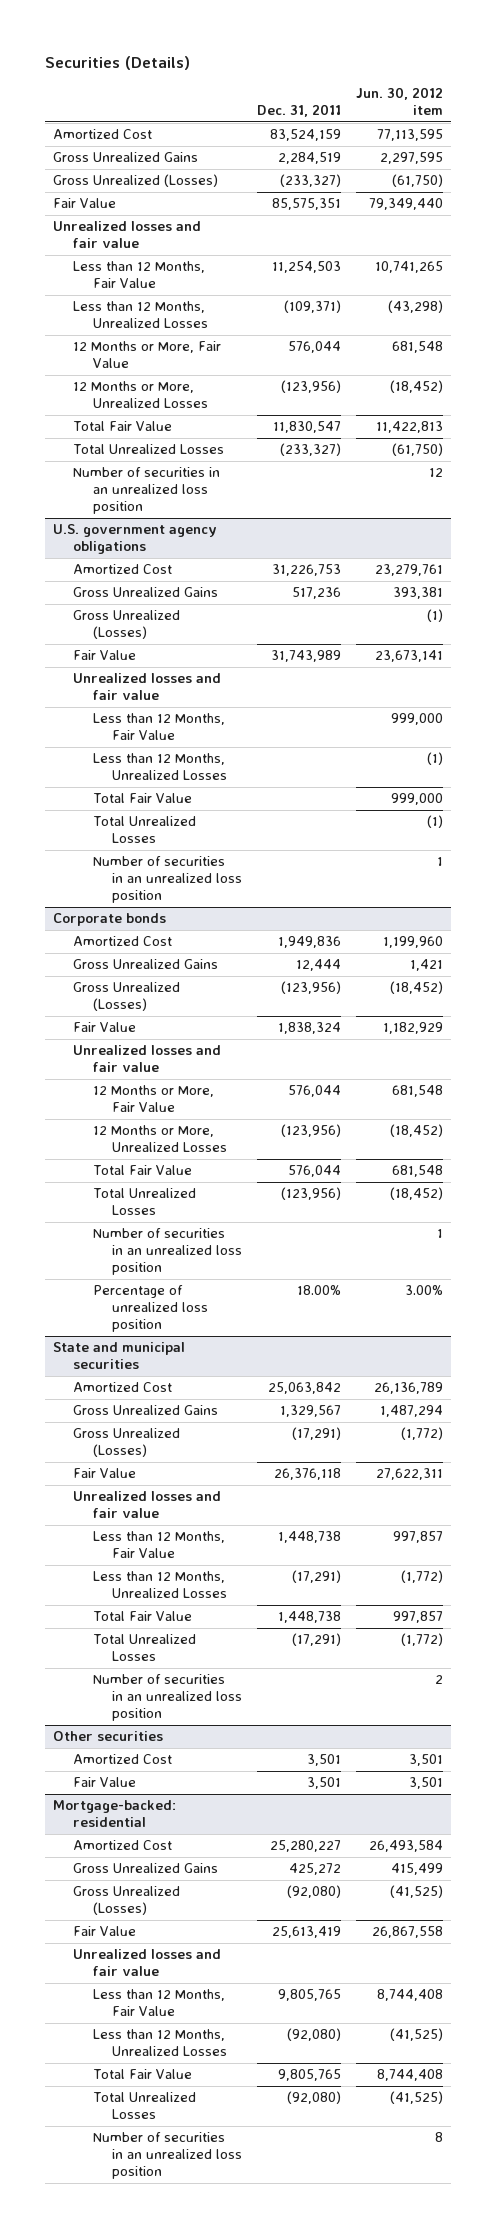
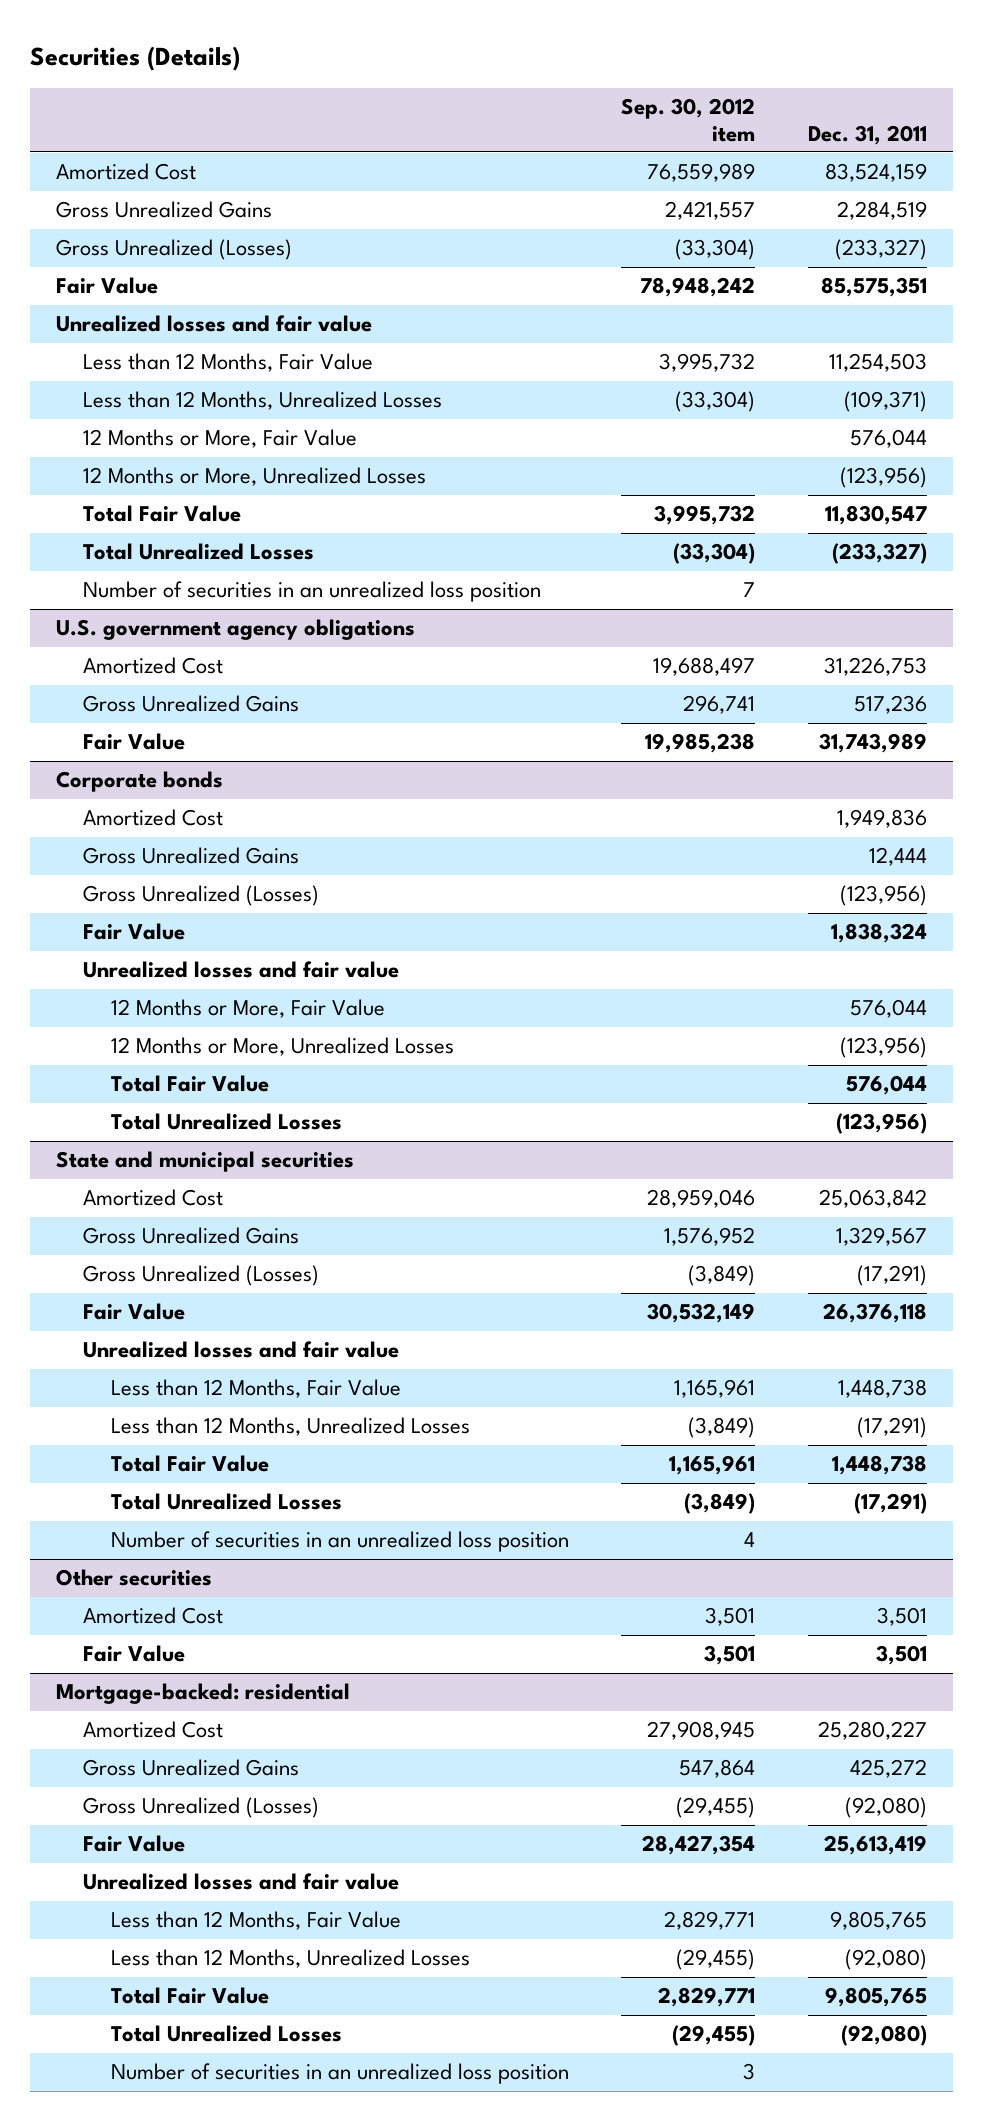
- | Dec. 31, 2011 | Jun. 30, 2012 item
+ | Sep. 30, 2012 item | Dec. 31, 2011
@ U.S. government agency obligations
- Gross Unrealized (Losses) | | (1)
- Unrealized losses and fair value
- Less than 12 Months, Fair Value | | 999,000
- Less than 12 Months, Unrealized Losses | | (1)
- Total Fair Value | | 999,000
- Total Unrealized Losses | | (1)
- Number of securities in an unrealized loss position | | 1
@ Corporate bonds
- Number of securities in an unrealized loss position | | 1
- Percentage of unrealized loss position | 18.00% | 3.00%

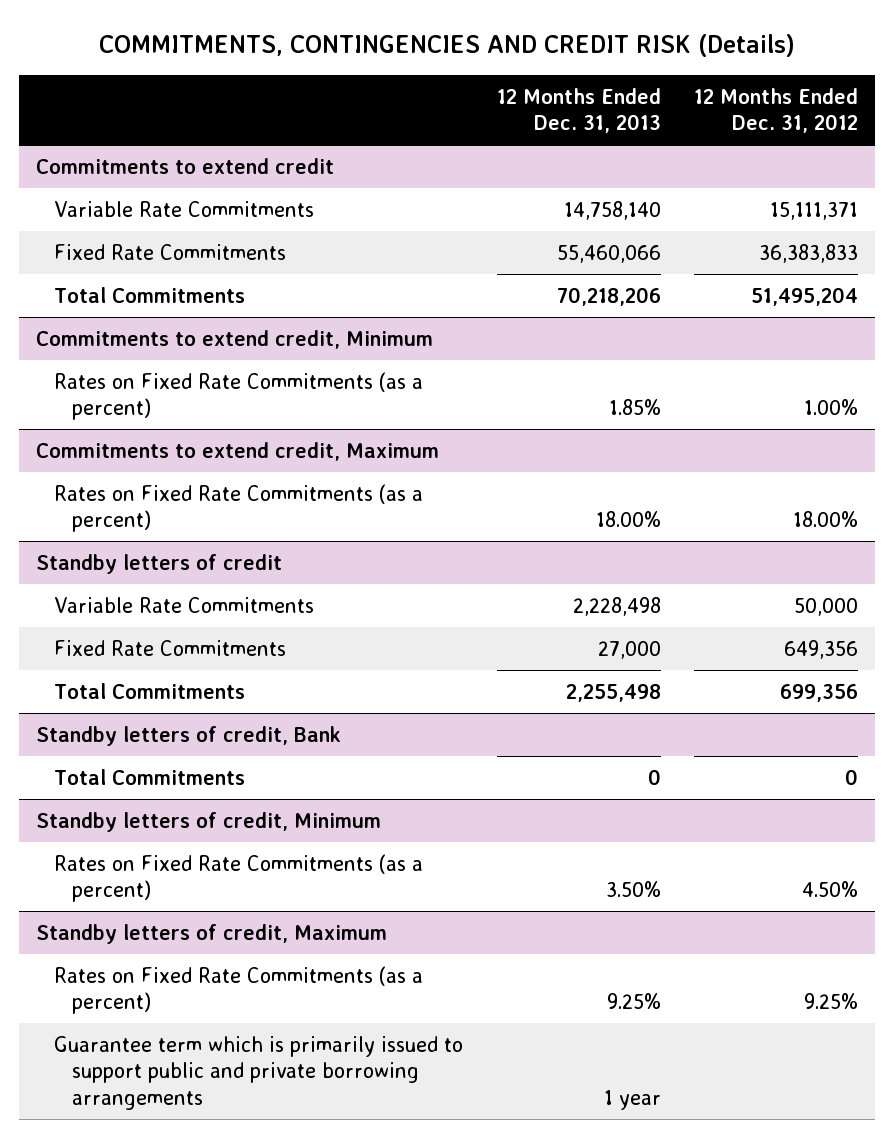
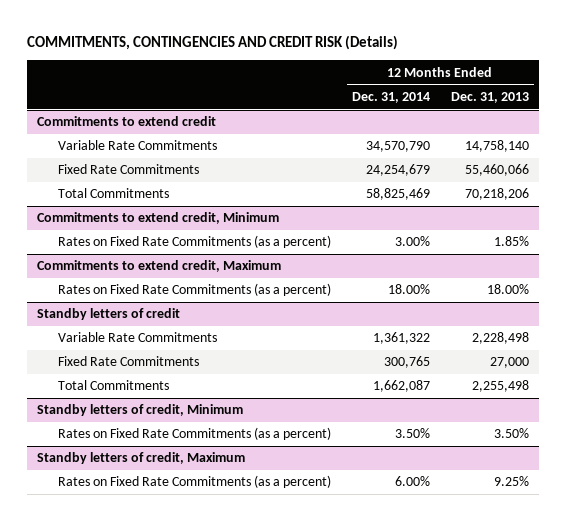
- | 12 Months Ended Dec. 31, 2013 | 12 Months Ended Dec. 31, 2012
+ | 12 Months Ended Dec. 31, 2014 | 12 Months Ended Dec. 31, 2013
- Standby letters of credit, Bank
- Total Commitments | 0 | 0
@ Standby letters of credit, Maximum
- Guarantee term which is primarily issued to support public and private borrowing arrangements | 1 year |

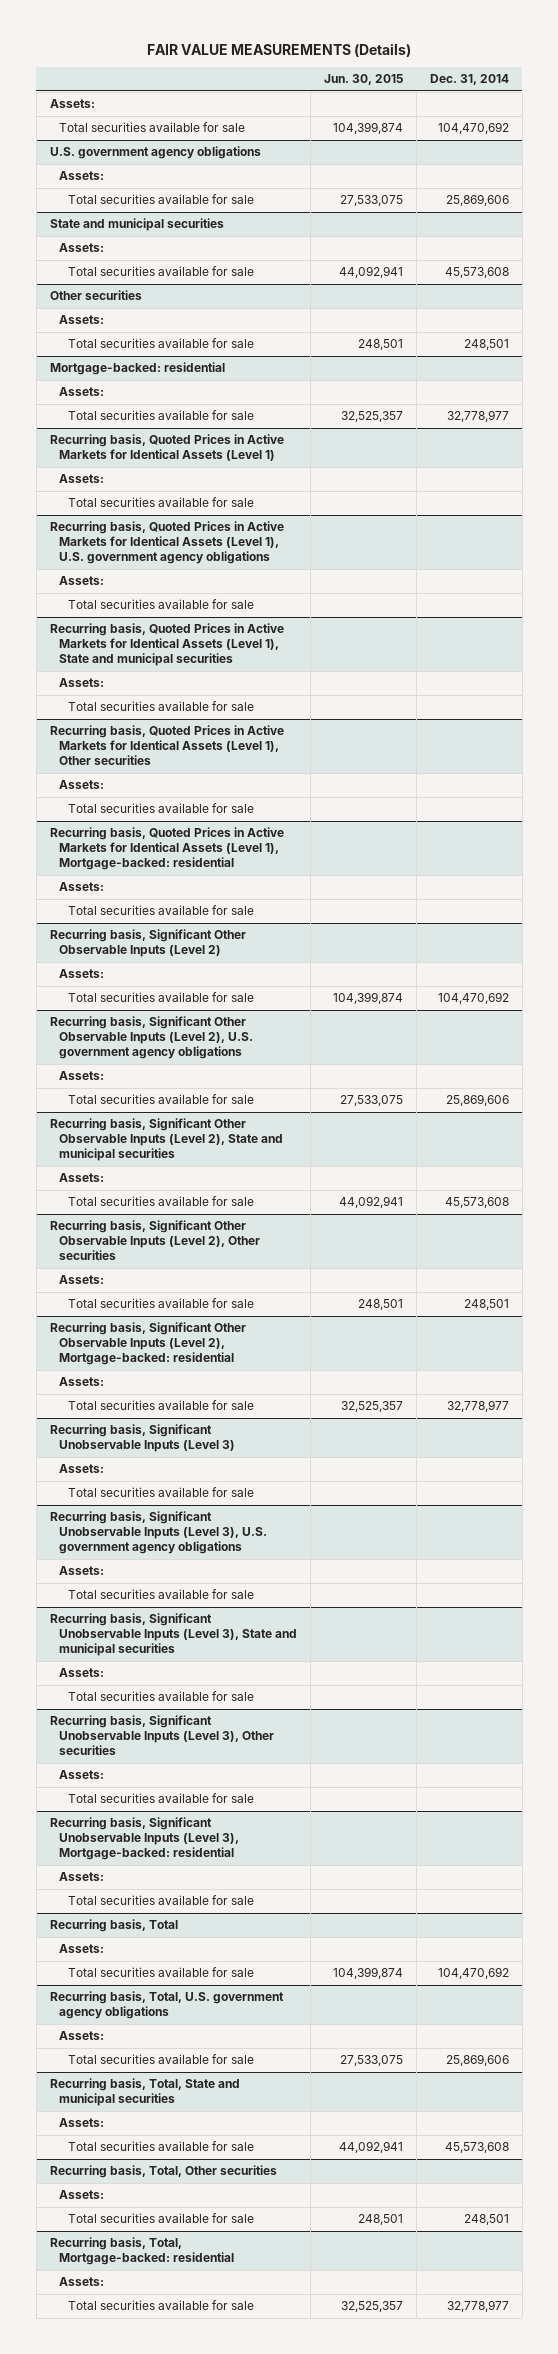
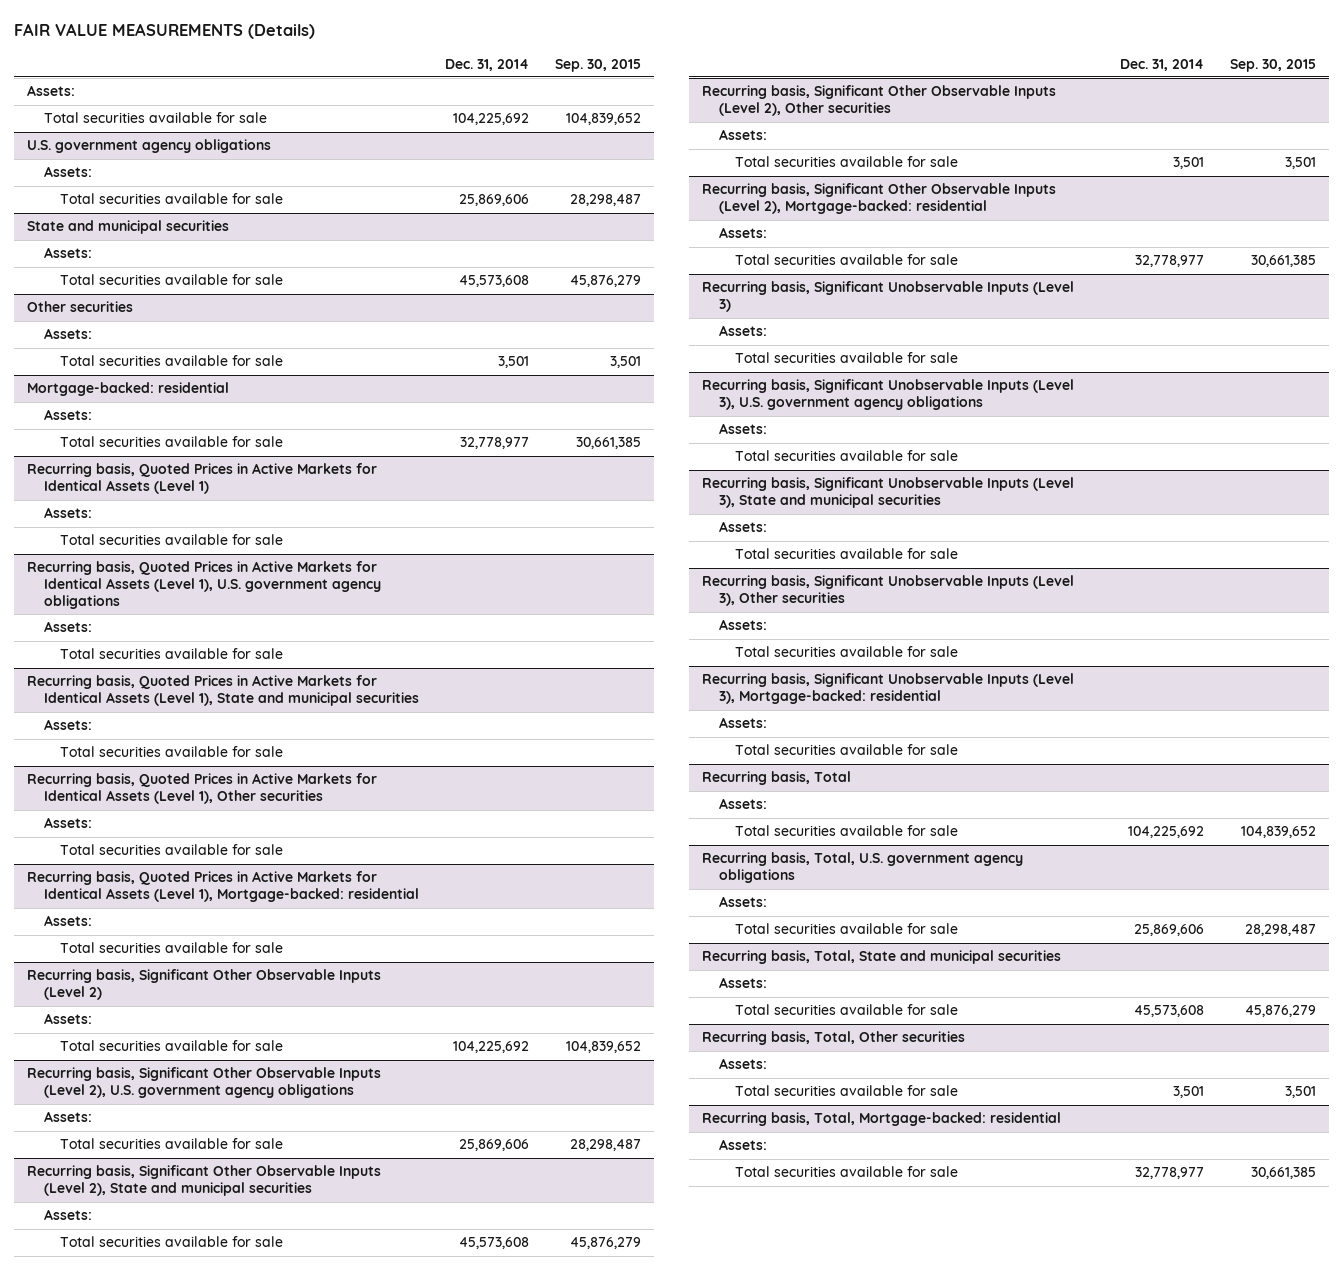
- | Jun. 30, 2015 | Dec. 31, 2014
+ | Dec. 31, 2014 | Sep. 30, 2015
- Total securities available for sale | 104,399,874 | 104,470,692
+ Total securities available for sale | 104,225,692 | 104,839,652
@ Other securities
- Total securities available for sale | 248,501 | 248,501
+ Total securities available for sale | 3,501 | 3,501
@ Recurring basis, Significant Other Observable Inputs (Level 2)
- Total securities available for sale | 104,399,874 | 104,470,692
+ Total securities available for sale | 104,225,692 | 104,839,652
@ Recurring basis, Significant Other Observable Inputs (Level 2), Other securities
- Total securities available for sale | 248,501 | 248,501
+ Total securities available for sale | 3,501 | 3,501
@ Recurring basis, Total
- Total securities available for sale | 104,399,874 | 104,470,692
+ Total securities available for sale | 104,225,692 | 104,839,652
@ Recurring basis, Total, Other securities
- Total securities available for sale | 248,501 | 248,501
+ Total securities available for sale | 3,501 | 3,501

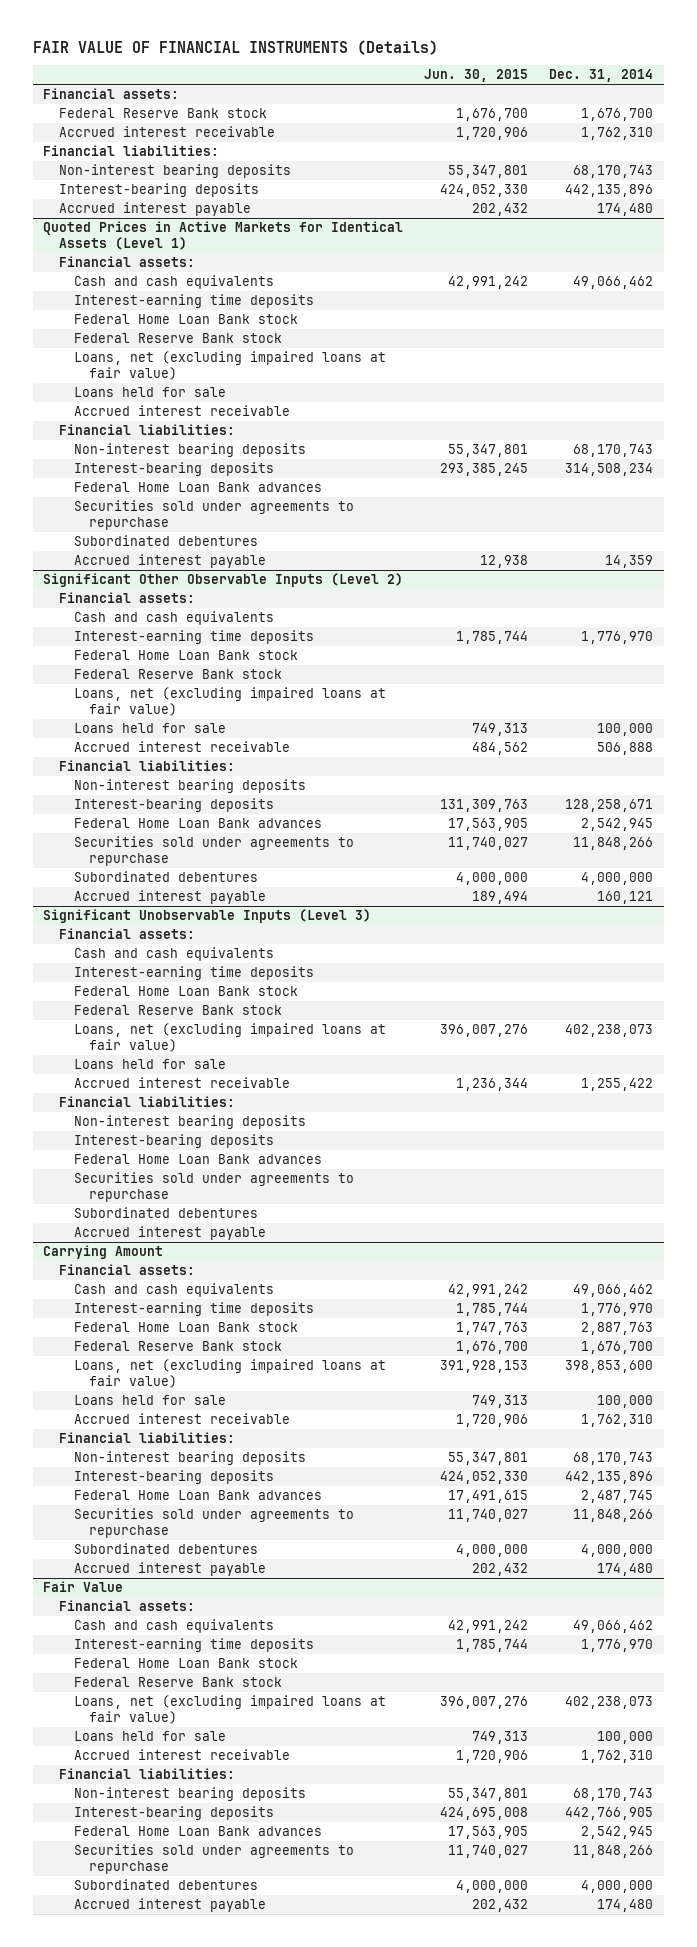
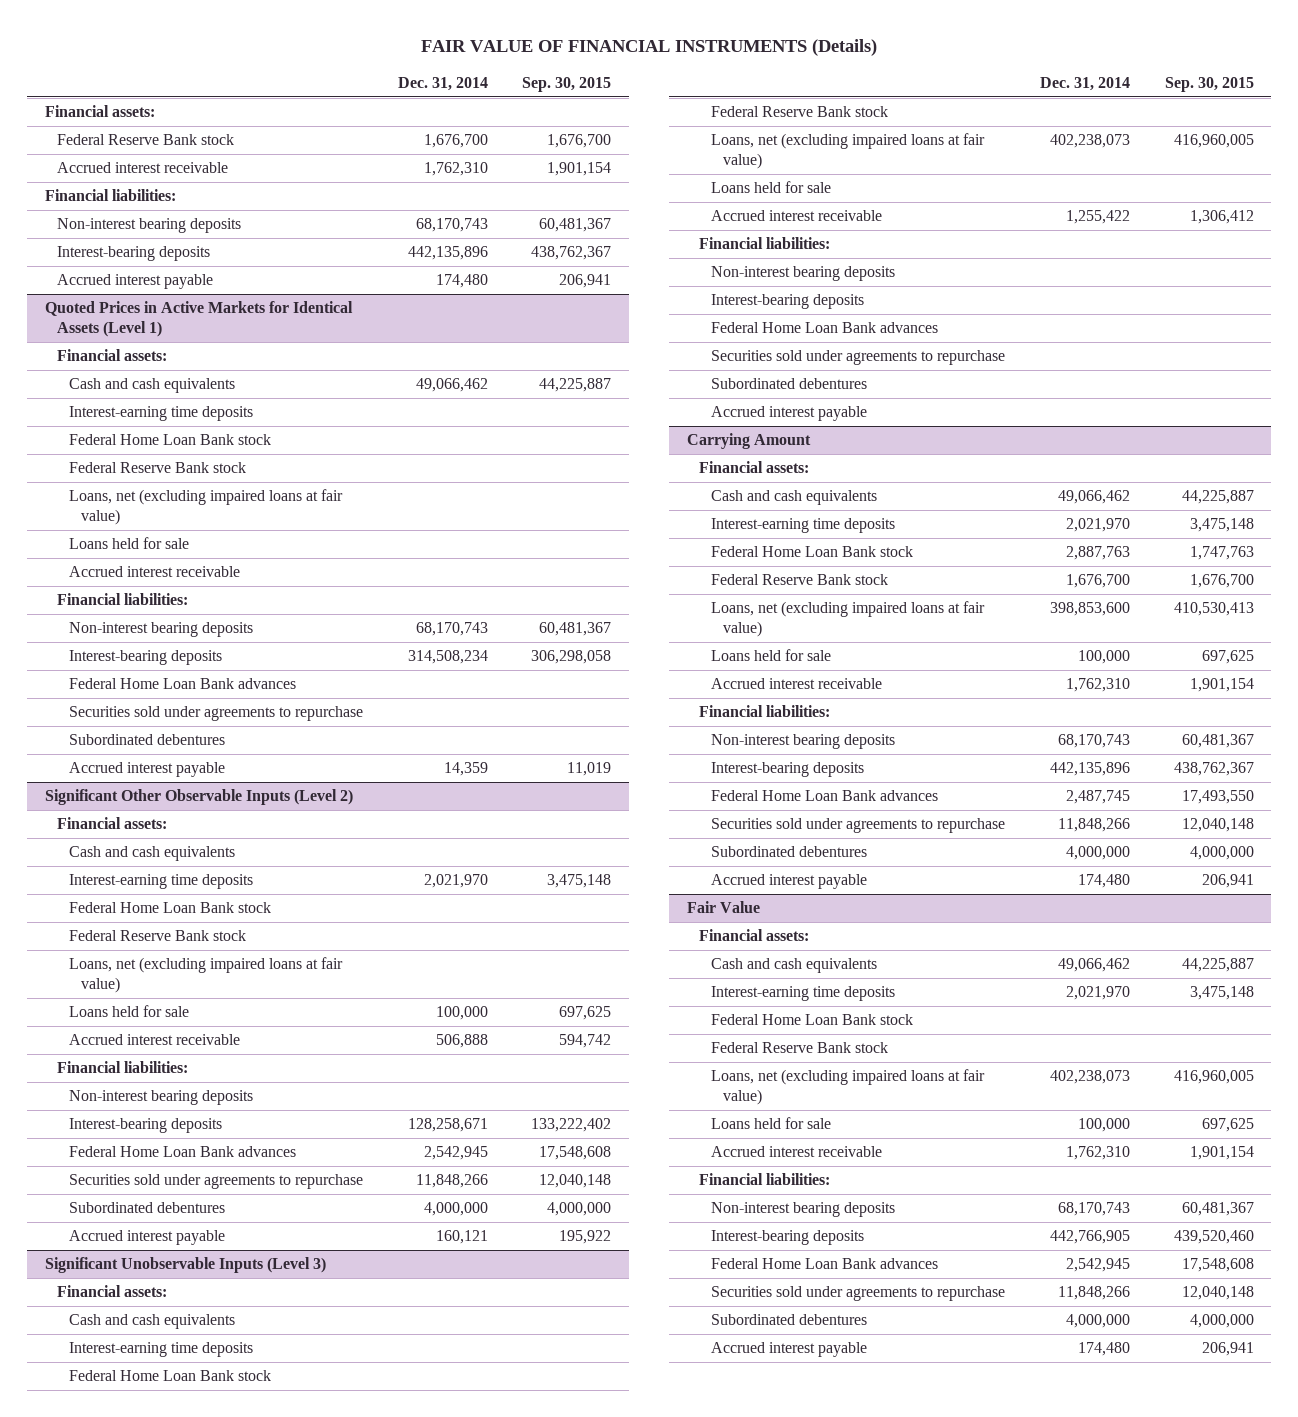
- | Jun. 30, 2015 | Dec. 31, 2014
+ | Dec. 31, 2014 | Sep. 30, 2015
@ Significant Other Observable Inputs (Level 2)
- Interest-earning time deposits | 1,785,744 | 1,776,970
+ Interest-earning time deposits | 2,021,970 | 3,475,148
@ Carrying Amount
- Interest-earning time deposits | 1,785,744 | 1,776,970
+ Interest-earning time deposits | 2,021,970 | 3,475,148
@ Fair Value
- Interest-earning time deposits | 1,785,744 | 1,776,970
+ Interest-earning time deposits | 2,021,970 | 3,475,148

